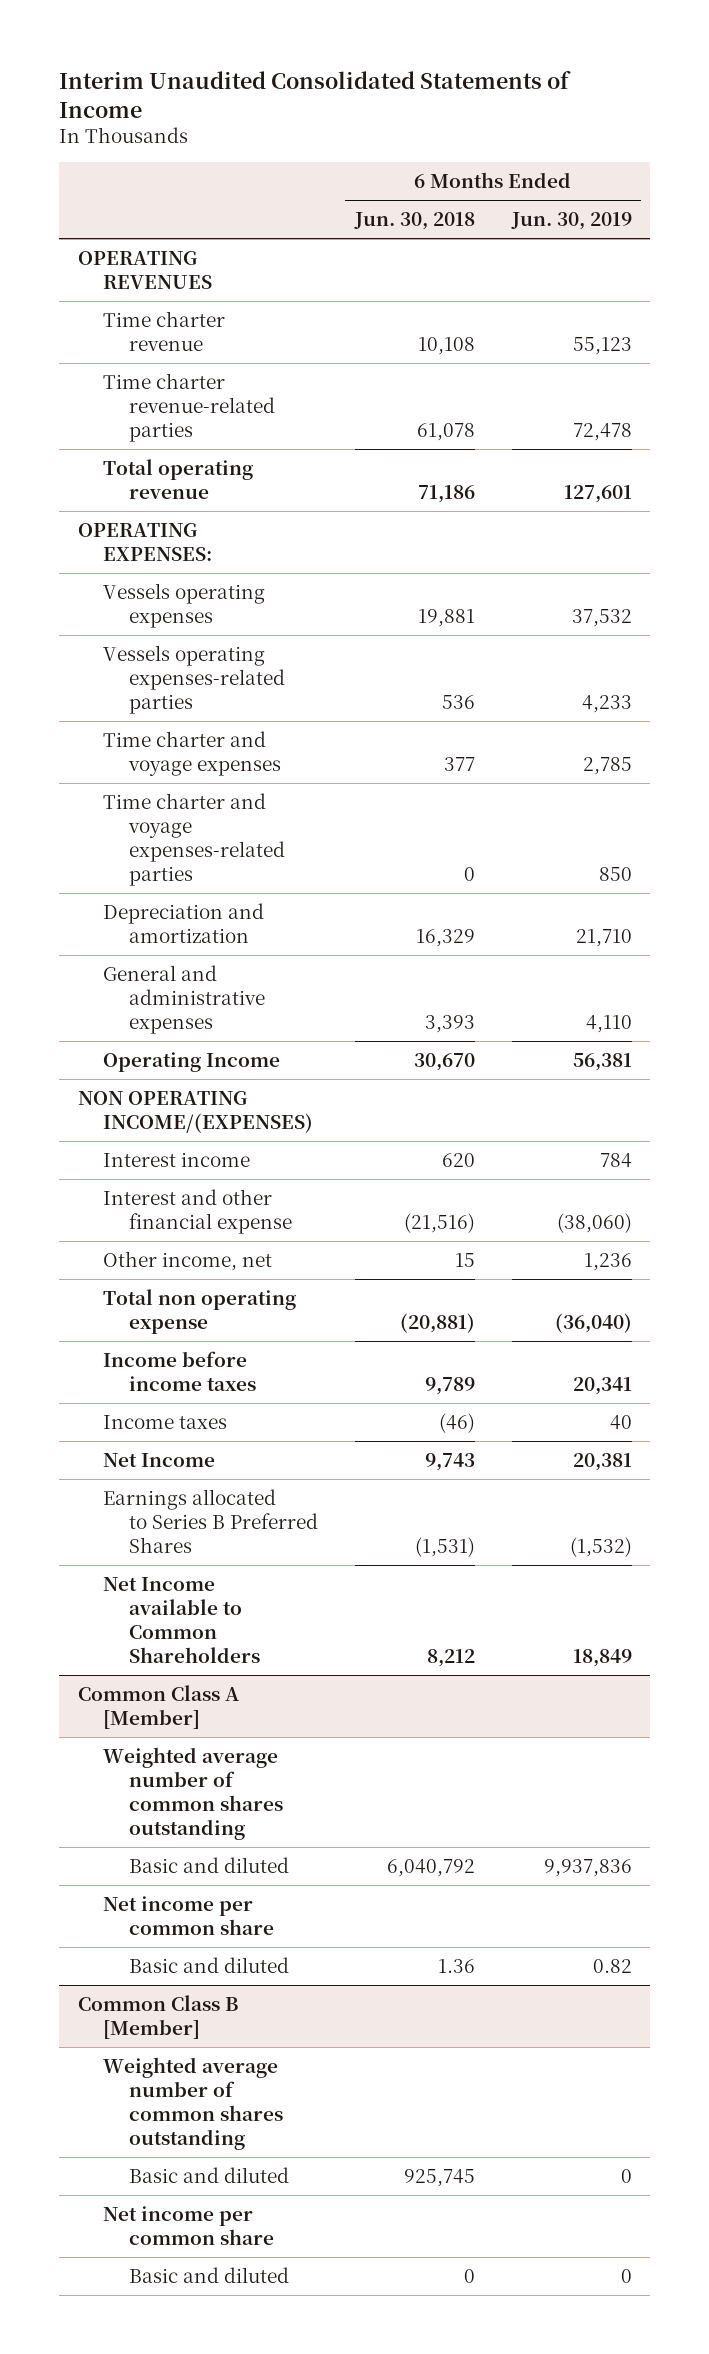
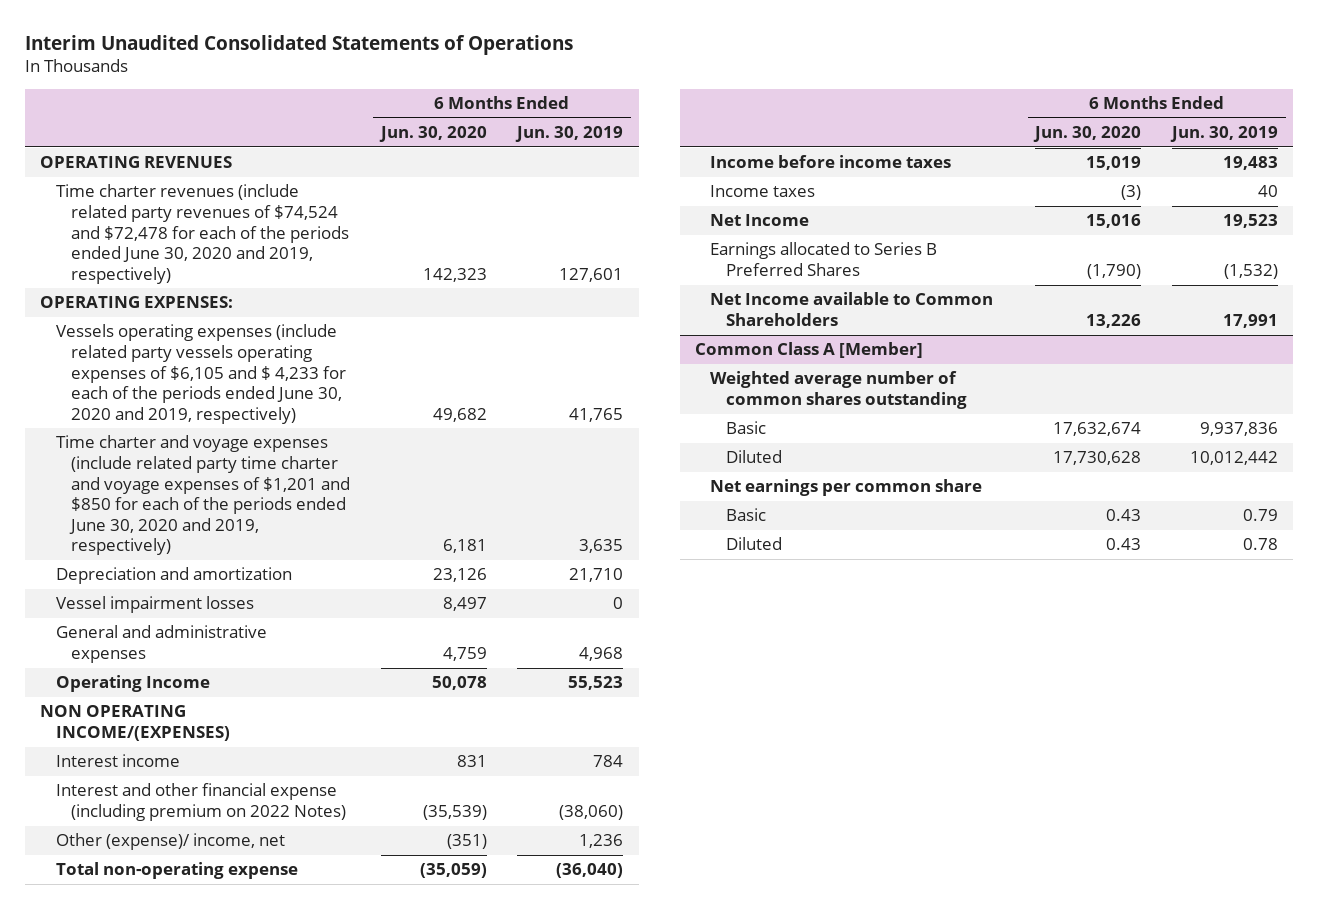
- Interim Unaudited Consolidated Statements of Income
+ Interim Unaudited Consolidated Statements of Operations
- | 6 Months Ended Jun. 30, 2018 | 6 Months Ended Jun. 30, 2019
+ | 6 Months Ended Jun. 30, 2020 | 6 Months Ended Jun. 30, 2019
- Time charter revenue | 10,108 | 55,123
- Time charter revenue-related parties | 61,078 | 72,478
- Total operating revenue | 71,186 | 127,601
+ Time charter revenues (include related party revenues of $74,524 and $72,478 for each of the periods ended June 30, 2020 and 2019, respectively) | 142,323 | 127,601
- Vessels operating expenses | 19,881 | 37,532
- Vessels operating expenses-related parties | 536 | 4,233
- Time charter and voyage expenses | 377 | 2,785
- Time charter and voyage expenses-related parties | 0 | 850
+ Vessels operating expenses (include related party vessels operating expenses of $6,105 and $ 4,233 for each of the periods ended June 30, 2020 and 2019, respectively) | 49,682 | 41,765
+ Time charter and voyage expenses (include related party time charter and voyage expenses of $1,201 and $850 for each of the periods ended June 30, 2020 and 2019, respectively) | 6,181 | 3,635
- General and administrative expenses | 3,393 | 4,110
- Operating Income | 30,670 | 56,381
+ Vessel impairment losses | 8,497 | 0
+ General and administrative expenses | 4,759 | 4,968
+ Operating Income | 50,078 | 55,523
- Interest and other financial expense | (21,516) | (38,060)
- Other income, net | 15 | 1,236
- Total non operating expense | (20,881) | (36,040)
- Income before income taxes | 9,789 | 20,341
+ Interest and other financial expense (including premium on 2022 Notes) | (35,539) | (38,060)
+ Other (expense)/ income, net | (351) | 1,236
+ Total non-operating expense | (35,059) | (36,040)
+ Income before income taxes | 15,019 | 19,483
- Net Income | 9,743 | 20,381
+ Net Income | 15,016 | 19,523
- Net Income available to Common Shareholders | 8,212 | 18,849
+ Net Income available to Common Shareholders | 13,226 | 17,991
@ Common Class A [Member]
- Basic and diluted | 6,040,792 | 9,937,836
- Net income per common share
- Basic and diluted | 1.36 | 0.82
- Common Class B [Member]
- Weighted average number of common shares outstanding
- Basic and diluted | 925,745 | 0
- Net income per common share
- Basic and diluted | 0 | 0
@ Common Class A [Member]
+ Basic | 17,632,674 | 9,937,836
+ Diluted | 17,730,628 | 10,012,442
+ Net earnings per common share
+ Basic | 0.43 | 0.79
+ Diluted | 0.43 | 0.78

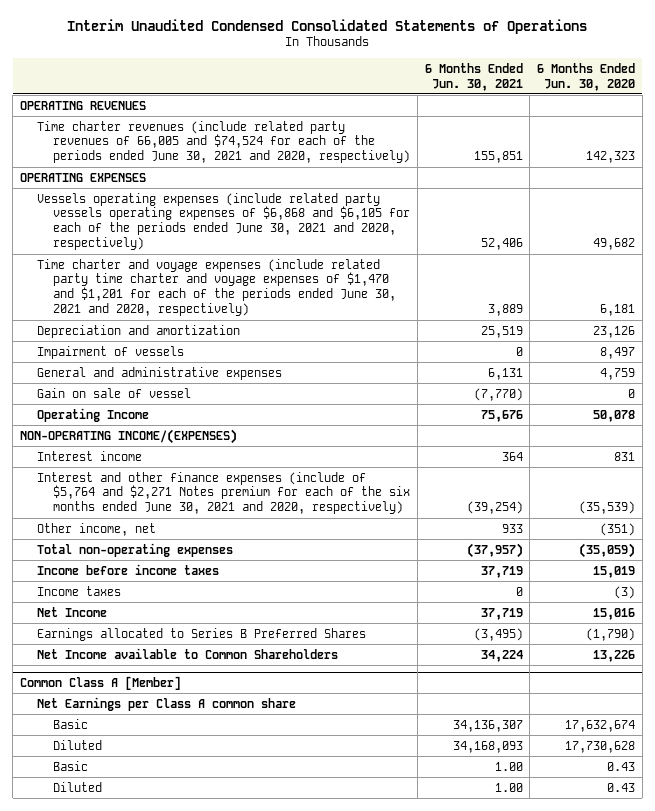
- Interim Unaudited Consolidated Statements of Operations
+ Interim Unaudited Condensed Consolidated Statements of Operations
- | 6 Months Ended Jun. 30, 2020 | 6 Months Ended Jun. 30, 2019
+ | 6 Months Ended Jun. 30, 2021 | 6 Months Ended Jun. 30, 2020
- Time charter revenues (include related party revenues of $74,524 and $72,478 for each of the periods ended June 30, 2020 and 2019, respectively) | 142,323 | 127,601
- OPERATING EXPENSES:
- Vessels operating expenses (include related party vessels operating expenses of $6,105 and $ 4,233 for each of the periods ended June 30, 2020 and 2019, respectively) | 49,682 | 41,765
- Time charter and voyage expenses (include related party time charter and voyage expenses of $1,201 and $850 for each of the periods ended June 30, 2020 and 2019, respectively) | 6,181 | 3,635
+ Time charter revenues (include related party revenues of 66,005 and $74,524 for each of the periods ended June 30, 2021 and 2020, respectively) | 155,851 | 142,323
+ OPERATING EXPENSES
+ Vessels operating expenses (include related party vessels operating expenses of $6,868 and $6,105 for each of the periods ended June 30, 2021 and 2020, respectively) | 52,406 | 49,682
+ Time charter and voyage expenses (include related party time charter and voyage expenses of $1,470 and $1,201 for each of the periods ended June 30, 2021 and 2020, respectively) | 3,889 | 6,181
- Vessel impairment losses | 8,497 | 0
+ Impairment of vessels | 0 | 8,497
+ Gain on sale of vessel | (7,770) | 0
- NON OPERATING INCOME/(EXPENSES)
+ NON-OPERATING INCOME/(EXPENSES)
- Interest and other financial expense (including premium on 2022 Notes) | (35,539) | (38,060)
- Other (expense)/ income, net | (351) | 1,236
- Total non-operating expense | (35,059) | (36,040)
+ Interest and other finance expenses (include of $5,764 and $2,271 Notes premium for each of the six months ended June 30, 2021 and 2020, respectively) | (39,254) | (35,539)
+ Other income, net | 933 | (351)
+ Total non-operating expenses | (37,957) | (35,059)
@ Common Class A [Member]
- Weighted average number of common shares outstanding
+ Net Earnings per Class A common share
- Net earnings per common share

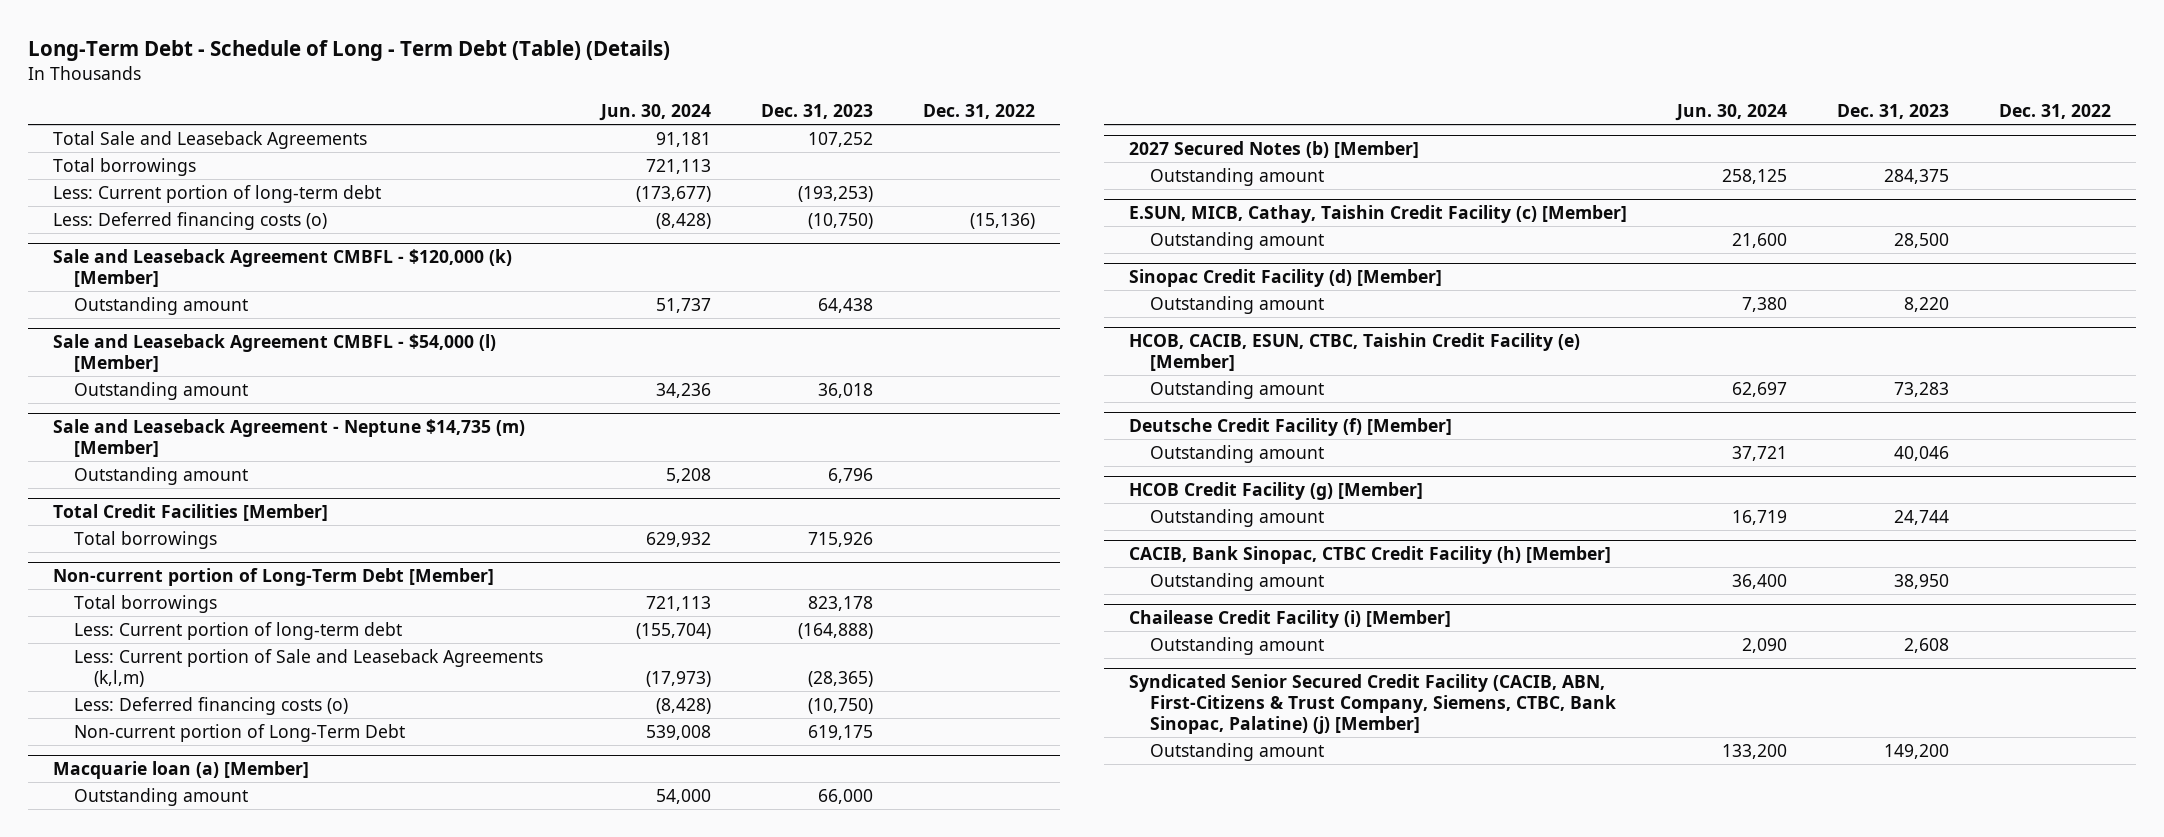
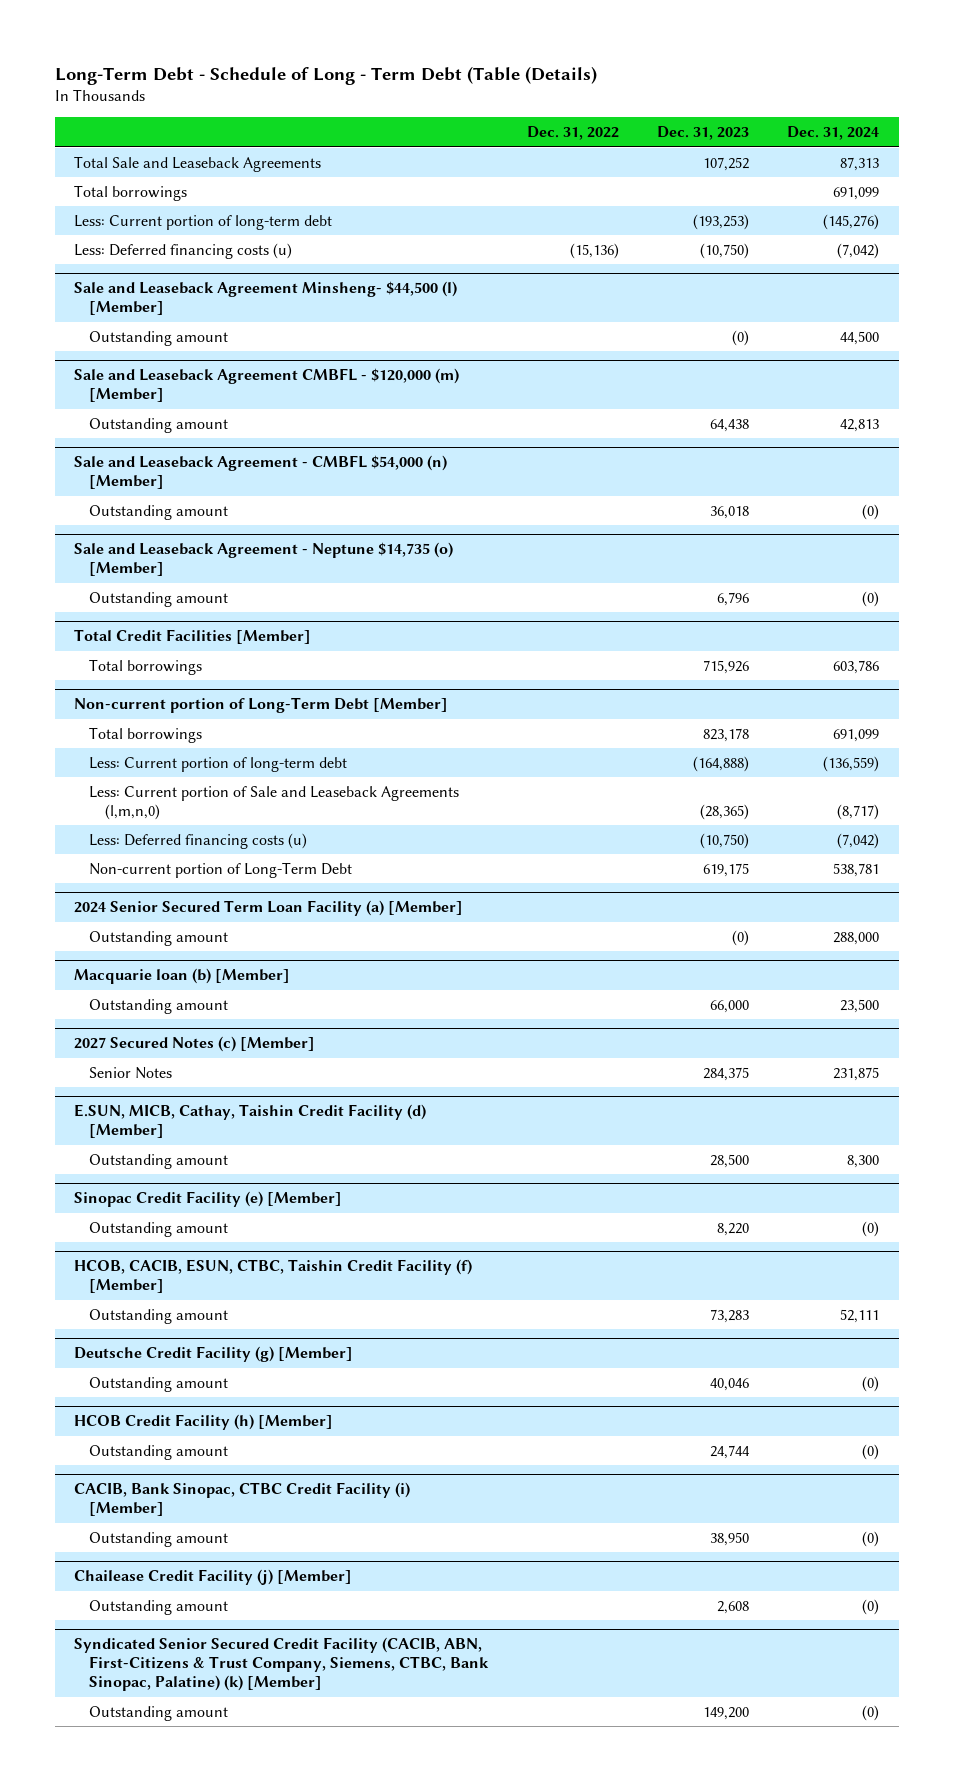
- Long-Term Debt - Schedule of Long - Term Debt (Table) (Details)
+ Long-Term Debt - Schedule of Long - Term Debt (Table (Details)
- | Jun. 30, 2024 | Dec. 31, 2023 | Dec. 31, 2022
+ | Dec. 31, 2022 | Dec. 31, 2023 | Dec. 31, 2024
- Less: Deferred financing costs (o) | (8,428) | (10,750) | (15,136)
- Sale and Leaseback Agreement CMBFL - $120,000 (k) [Member]
+ Less: Deferred financing costs (u) | (15,136) | (10,750) | (7,042)
+ Sale and Leaseback Agreement Minsheng- $44,500 (l) [Member]
+ Outstanding amount | | (0) | 44,500
+ Sale and Leaseback Agreement CMBFL - $120,000 (m) [Member]
- Sale and Leaseback Agreement CMBFL - $54,000 (l) [Member]
+ Sale and Leaseback Agreement - CMBFL $54,000 (n) [Member]
- Sale and Leaseback Agreement - Neptune $14,735 (m) [Member]
+ Sale and Leaseback Agreement - Neptune $14,735 (o) [Member]
@ Non-current portion of Long-Term Debt [Member]
- Less: Current portion of Sale and Leaseback Agreements (k,l,m) | (17,973) | (28,365) |
- Less: Deferred financing costs (o) | (8,428) | (10,750) |
+ Less: Current portion of Sale and Leaseback Agreements (l,m,n,0) | | (28,365) | (8,717)
+ Less: Deferred financing costs (u) | | (10,750) | (7,042)
- Macquarie loan (a) [Member]
+ 2024 Senior Secured Term Loan Facility (a) [Member]
+ Outstanding amount | | (0) | 288,000
+ Macquarie loan (b) [Member]
- 2027 Secured Notes (b) [Member]
- Outstanding amount | 258,125 | 284,375 |
- E.SUN, MICB, Cathay, Taishin Credit Facility (c) [Member]
+ 2027 Secured Notes (c) [Member]
+ Senior Notes | | 284,375 | 231,875
+ E.SUN, MICB, Cathay, Taishin Credit Facility (d) [Member]
- Sinopac Credit Facility (d) [Member]
+ Sinopac Credit Facility (e) [Member]
- HCOB, CACIB, ESUN, CTBC, Taishin Credit Facility (e) [Member]
+ HCOB, CACIB, ESUN, CTBC, Taishin Credit Facility (f) [Member]
- Deutsche Credit Facility (f) [Member]
+ Deutsche Credit Facility (g) [Member]
- HCOB Credit Facility (g) [Member]
+ HCOB Credit Facility (h) [Member]
- CACIB, Bank Sinopac, CTBC Credit Facility (h) [Member]
+ CACIB, Bank Sinopac, CTBC Credit Facility (i) [Member]
- Chailease Credit Facility (i) [Member]
+ Chailease Credit Facility (j) [Member]
- Syndicated Senior Secured Credit Facility (CACIB, ABN, First-Citizens & Trust Company, Siemens, CTBC, Bank Sinopac, Palatine) (j) [Member]
+ Syndicated Senior Secured Credit Facility (CACIB, ABN, First-Citizens & Trust Company, Siemens, CTBC, Bank Sinopac, Palatine) (k) [Member]

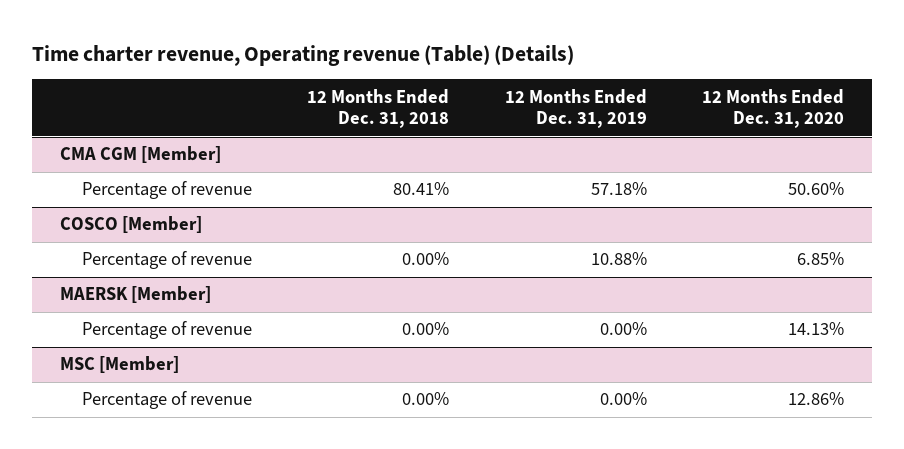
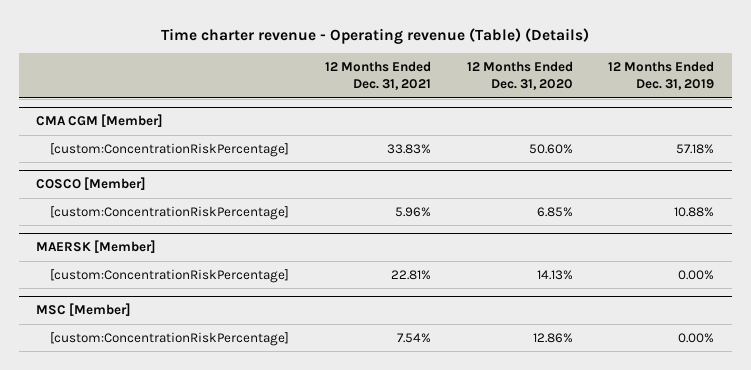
- Time charter revenue, Operating revenue (Table) (Details)
+ Time charter revenue - Operating revenue (Table) (Details)
- | 12 Months Ended Dec. 31, 2018 | 12 Months Ended Dec. 31, 2019 | 12 Months Ended Dec. 31, 2020
+ | 12 Months Ended Dec. 31, 2021 | 12 Months Ended Dec. 31, 2020 | 12 Months Ended Dec. 31, 2019
@ CMA CGM [Member]
- Percentage of revenue | 80.41% | 57.18% | 50.60%
+ [custom:ConcentrationRiskPercentage] | 33.83% | 50.60% | 57.18%
@ COSCO [Member]
- Percentage of revenue | 0.00% | 10.88% | 6.85%
+ [custom:ConcentrationRiskPercentage] | 5.96% | 6.85% | 10.88%
@ MAERSK [Member]
- Percentage of revenue | 0.00% | 0.00% | 14.13%
+ [custom:ConcentrationRiskPercentage] | 22.81% | 14.13% | 0.00%
@ MSC [Member]
- Percentage of revenue | 0.00% | 0.00% | 12.86%
+ [custom:ConcentrationRiskPercentage] | 7.54% | 12.86% | 0.00%

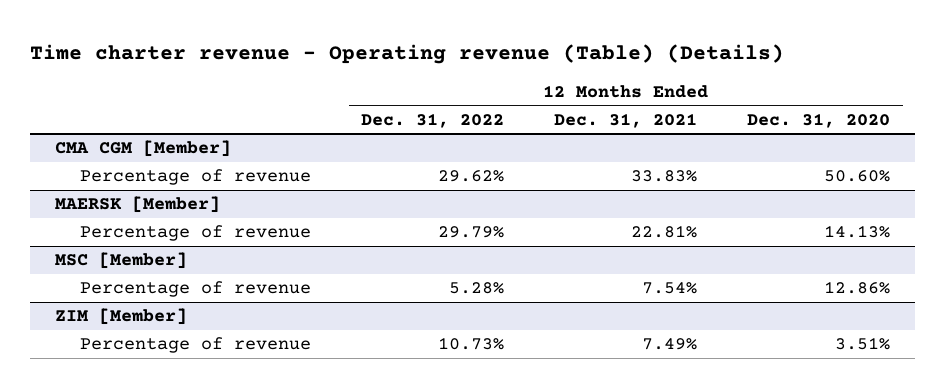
- | 12 Months Ended Dec. 31, 2021 | 12 Months Ended Dec. 31, 2020 | 12 Months Ended Dec. 31, 2019
+ | 12 Months Ended Dec. 31, 2022 | 12 Months Ended Dec. 31, 2021 | 12 Months Ended Dec. 31, 2020
@ CMA CGM [Member]
- [custom:ConcentrationRiskPercentage] | 33.83% | 50.60% | 57.18%
- COSCO [Member]
- [custom:ConcentrationRiskPercentage] | 5.96% | 6.85% | 10.88%
@ CMA CGM [Member]
+ Percentage of revenue | 29.62% | 33.83% | 50.60%
@ MAERSK [Member]
- [custom:ConcentrationRiskPercentage] | 22.81% | 14.13% | 0.00%
+ Percentage of revenue | 29.79% | 22.81% | 14.13%
@ MSC [Member]
- [custom:ConcentrationRiskPercentage] | 7.54% | 12.86% | 0.00%
+ Percentage of revenue | 5.28% | 7.54% | 12.86%
+ ZIM [Member]
+ Percentage of revenue | 10.73% | 7.49% | 3.51%

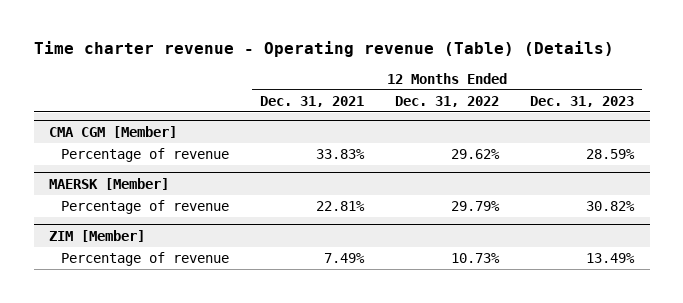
- | 12 Months Ended Dec. 31, 2022 | 12 Months Ended Dec. 31, 2021 | 12 Months Ended Dec. 31, 2020
+ | 12 Months Ended Dec. 31, 2021 | 12 Months Ended Dec. 31, 2022 | 12 Months Ended Dec. 31, 2023
- MSC [Member]
- Percentage of revenue | 5.28% | 7.54% | 12.86%

